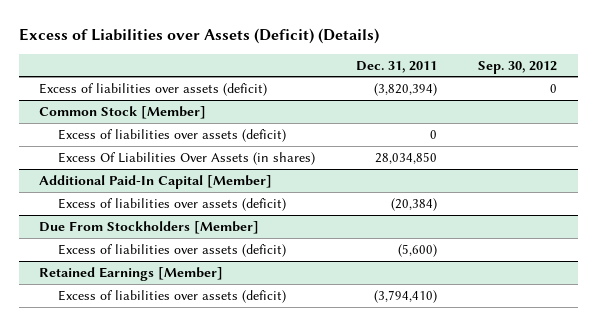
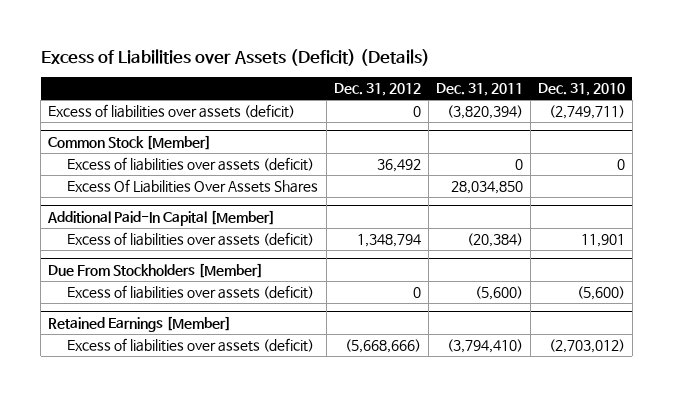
- | Dec. 31, 2011 | Sep. 30, 2012
+ | Dec. 31, 2012 | Dec. 31, 2011 | Dec. 31, 2010
@ Common Stock [Member]
- Excess Of Liabilities Over Assets (in shares) | 28,034,850 |
+ Excess Of Liabilities Over Assets Shares | | 28,034,850 |

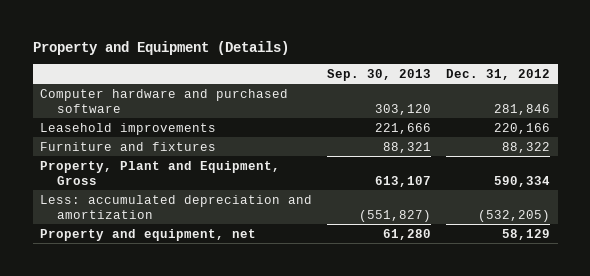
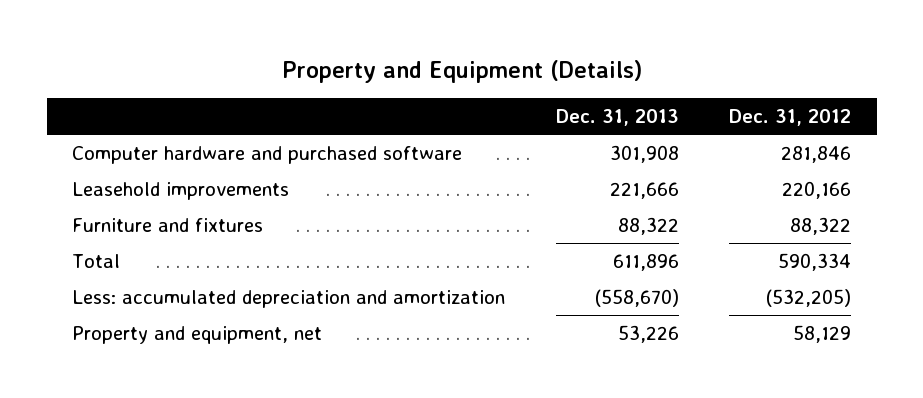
- | Sep. 30, 2013 | Dec. 31, 2012
+ | Dec. 31, 2013 | Dec. 31, 2012
- Property, Plant and Equipment, Gross | 613,107 | 590,334
+ Total | 611,896 | 590,334

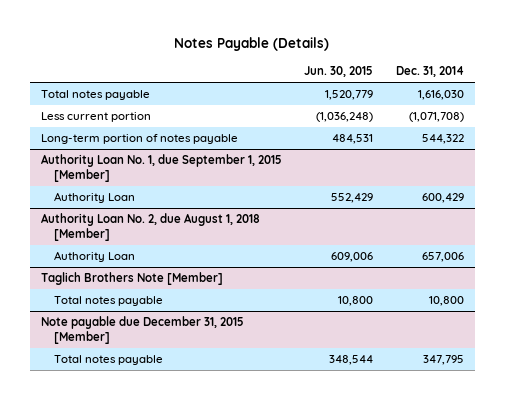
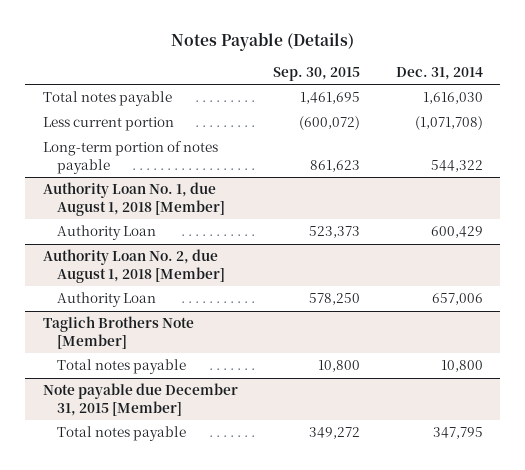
- | Jun. 30, 2015 | Dec. 31, 2014
+ | Sep. 30, 2015 | Dec. 31, 2014
- Authority Loan No. 1, due September 1, 2015 [Member]
+ Authority Loan No. 1, due August 1, 2018 [Member]

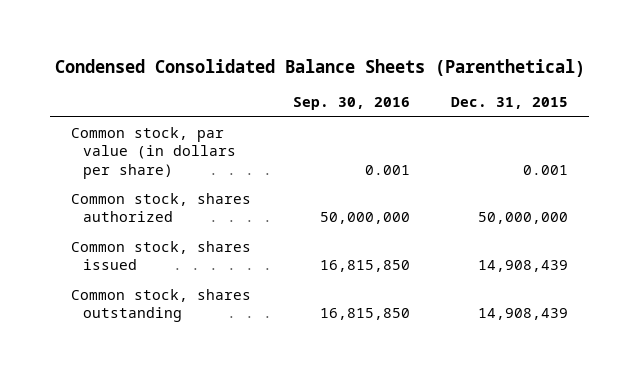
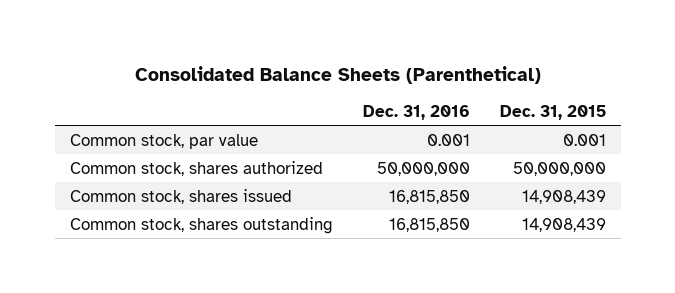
- Condensed Consolidated Balance Sheets (Parenthetical)
+ Consolidated Balance Sheets (Parenthetical)
- | Sep. 30, 2016 | Dec. 31, 2015
+ | Dec. 31, 2016 | Dec. 31, 2015
- Common stock, par value (in dollars per share) | 0.001 | 0.001
+ Common stock, par value | 0.001 | 0.001

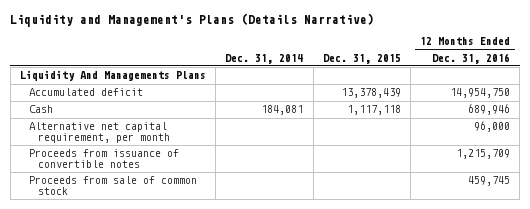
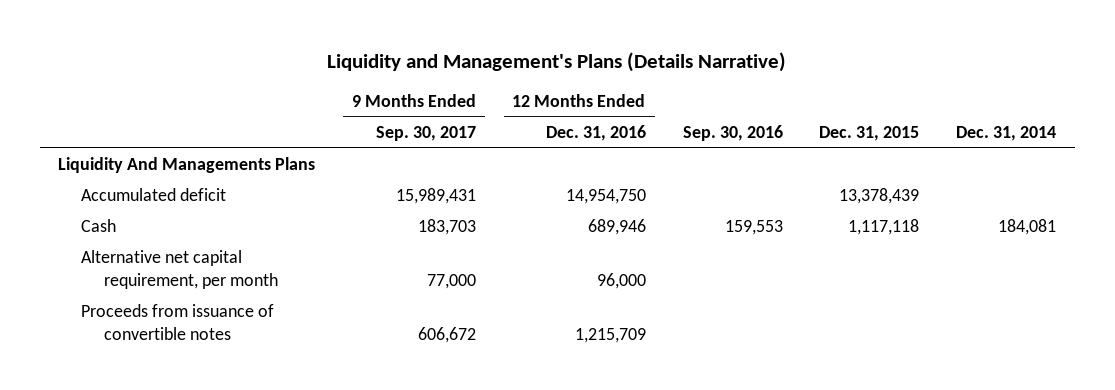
- | Dec. 31, 2014 | Dec. 31, 2015 | 12 Months Ended Dec. 31, 2016
+ | 9 Months Ended Sep. 30, 2017 | 12 Months Ended Dec. 31, 2016 | Sep. 30, 2016 | Dec. 31, 2015 | Dec. 31, 2014
- Proceeds from sale of common stock | | | 459,745

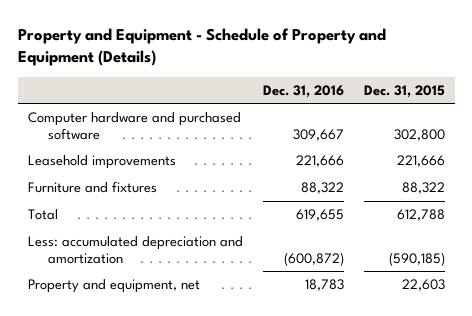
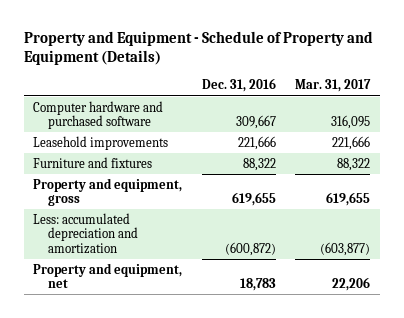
- | Dec. 31, 2016 | Dec. 31, 2015
+ | Dec. 31, 2016 | Mar. 31, 2017
- Total | 619,655 | 612,788
+ Property and equipment, gross | 619,655 | 619,655

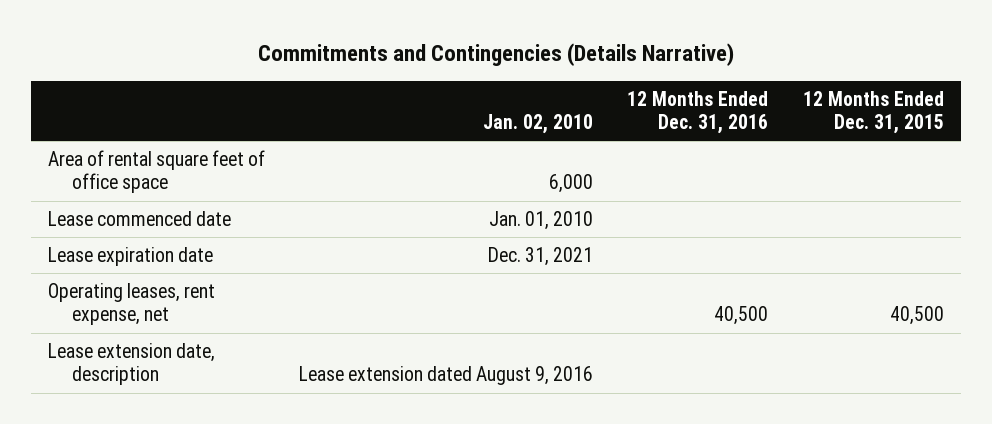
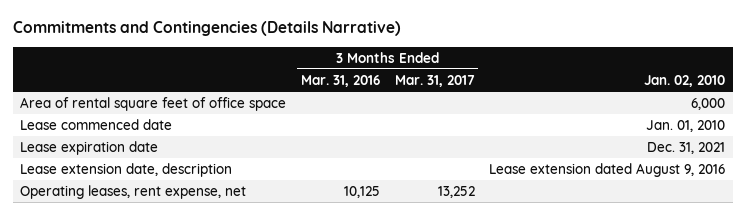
- | Jan. 02, 2010 | 12 Months Ended Dec. 31, 2016 | 12 Months Ended Dec. 31, 2015
+ | 3 Months Ended Mar. 31, 2016 | 3 Months Ended Mar. 31, 2017 | Jan. 02, 2010
moved down: Operating leases, rent expense, net | 10,125 | 13,252 |

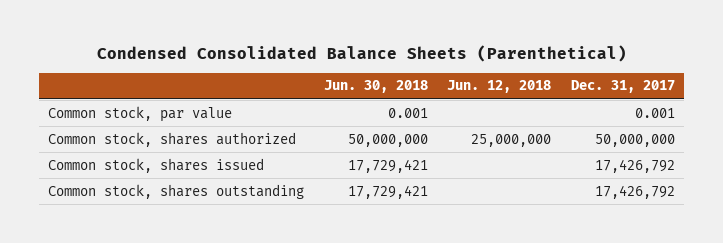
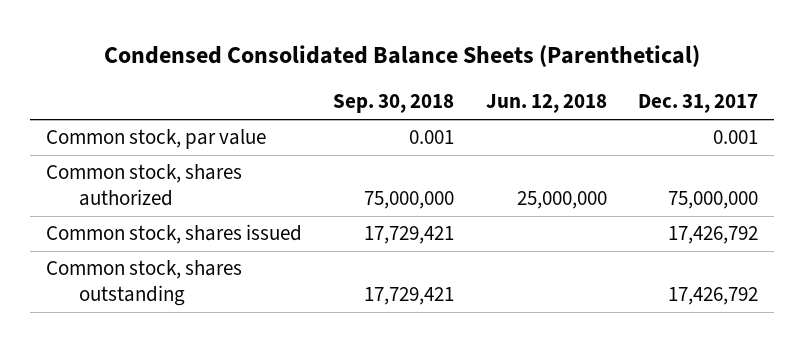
- | Jun. 30, 2018 | Jun. 12, 2018 | Dec. 31, 2017
+ | Sep. 30, 2018 | Jun. 12, 2018 | Dec. 31, 2017
- Common stock, shares authorized | 50,000,000 | 25,000,000 | 50,000,000
+ Common stock, shares authorized | 75,000,000 | 25,000,000 | 75,000,000

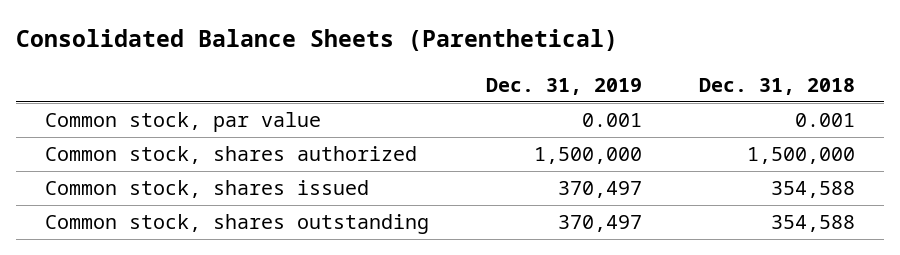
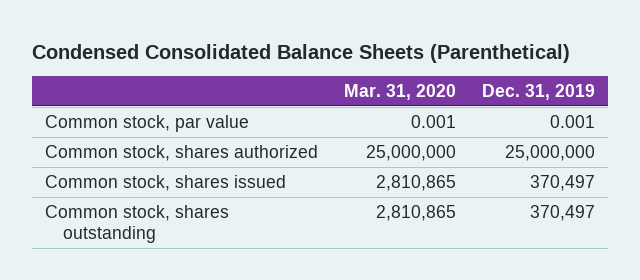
- Consolidated Balance Sheets (Parenthetical)
+ Condensed Consolidated Balance Sheets (Parenthetical)
- | Dec. 31, 2019 | Dec. 31, 2018
+ | Mar. 31, 2020 | Dec. 31, 2019
- Common stock, shares authorized | 1,500,000 | 1,500,000
+ Common stock, shares authorized | 25,000,000 | 25,000,000

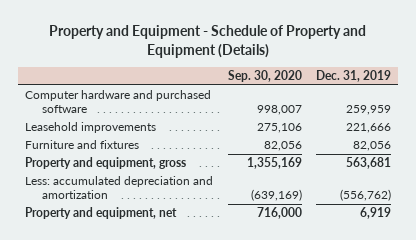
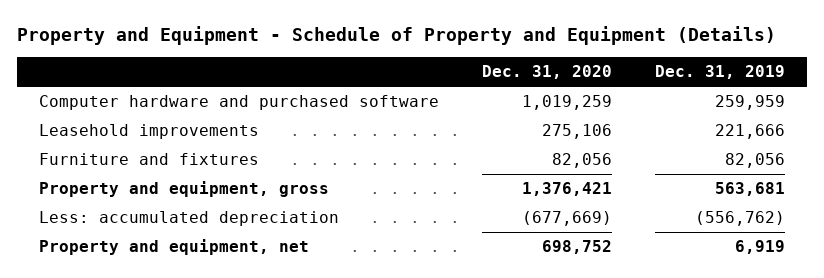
- | Sep. 30, 2020 | Dec. 31, 2019
+ | Dec. 31, 2020 | Dec. 31, 2019
- Less: accumulated depreciation and amortization | (639,169) | (556,762)
+ Less: accumulated depreciation | (677,669) | (556,762)

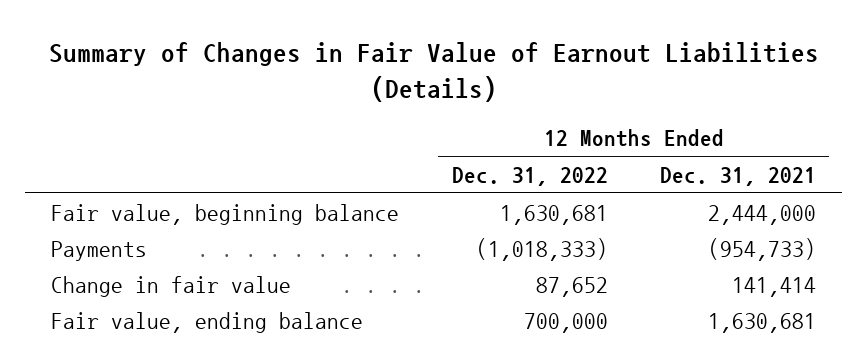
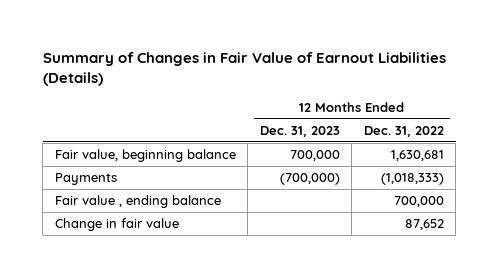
- | 12 Months Ended Dec. 31, 2022 | 12 Months Ended Dec. 31, 2021
+ | 12 Months Ended Dec. 31, 2023 | 12 Months Ended Dec. 31, 2022
+ Fair value , ending balance | | 700,000
- Fair value, ending balance | 700,000 | 1,630,681

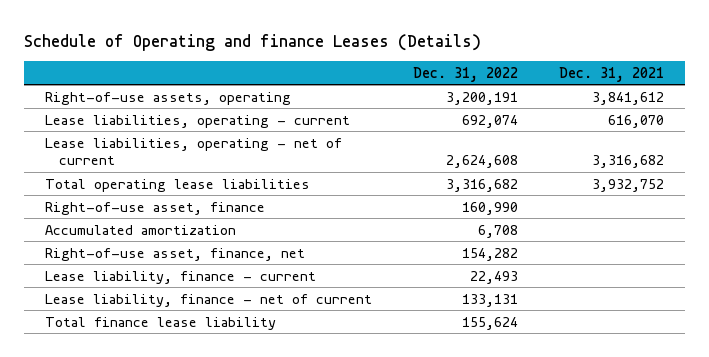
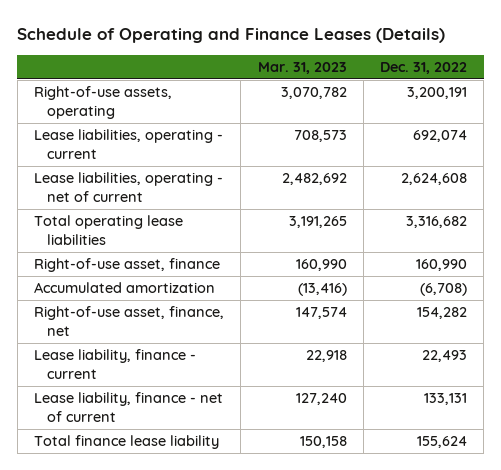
- Schedule of Operating and finance Leases (Details)
+ Schedule of Operating and Finance Leases (Details)
- | Dec. 31, 2022 | Dec. 31, 2021
+ | Mar. 31, 2023 | Dec. 31, 2022
- Accumulated amortization | 6,708 |
+ Accumulated amortization | (13,416) | (6,708)

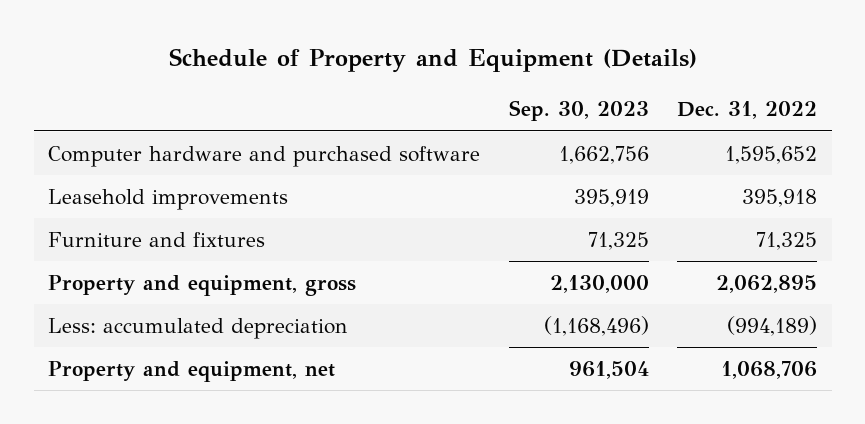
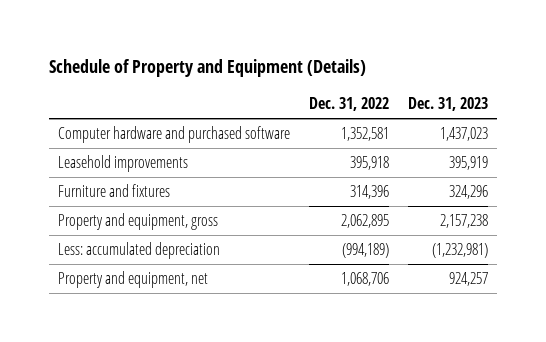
- | Sep. 30, 2023 | Dec. 31, 2022
+ | Dec. 31, 2022 | Dec. 31, 2023
- Computer hardware and purchased software | 1,662,756 | 1,595,652
+ Computer hardware and purchased software | 1,352,581 | 1,437,023
- Furniture and fixtures | 71,325 | 71,325
+ Furniture and fixtures | 314,396 | 324,296

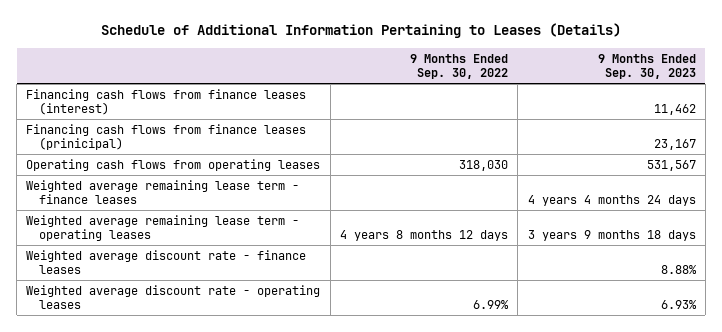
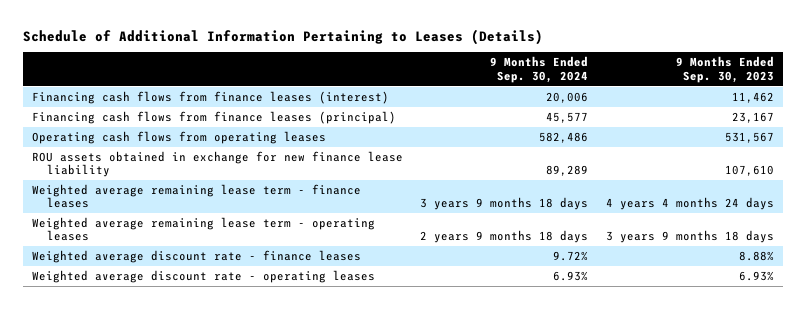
- | 9 Months Ended Sep. 30, 2022 | 9 Months Ended Sep. 30, 2023
+ | 9 Months Ended Sep. 30, 2024 | 9 Months Ended Sep. 30, 2023
- Financing cash flows from finance leases (prinicipal) | | 23,167
+ Financing cash flows from finance leases (principal) | 45,577 | 23,167
+ ROU assets obtained in exchange for new finance lease liability | 89,289 | 107,610

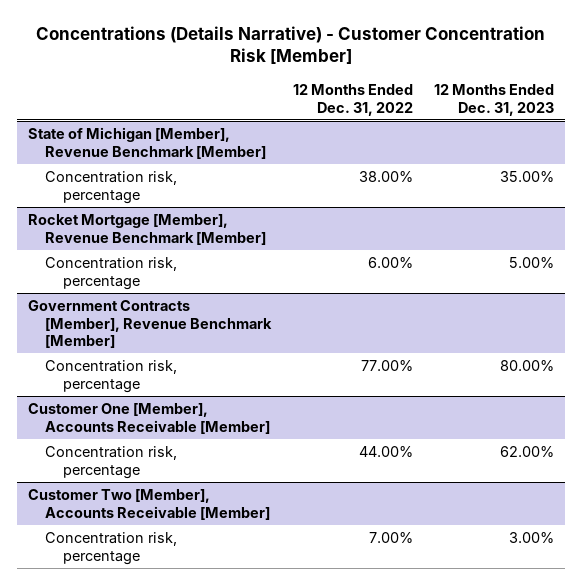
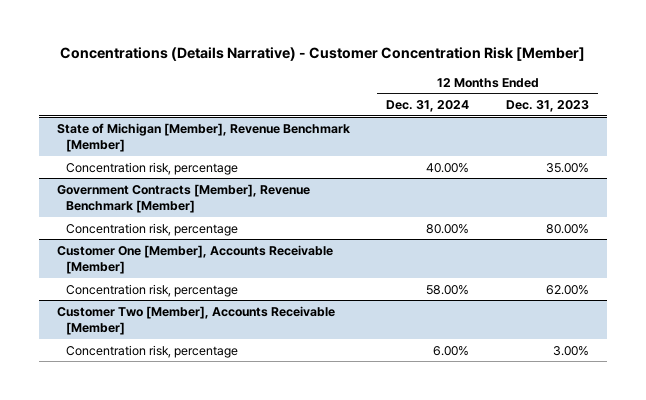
- | 12 Months Ended Dec. 31, 2022 | 12 Months Ended Dec. 31, 2023
+ | 12 Months Ended Dec. 31, 2024 | 12 Months Ended Dec. 31, 2023
- Rocket Mortgage [Member], Revenue Benchmark [Member]
- Concentration risk, percentage | 6.00% | 5.00%

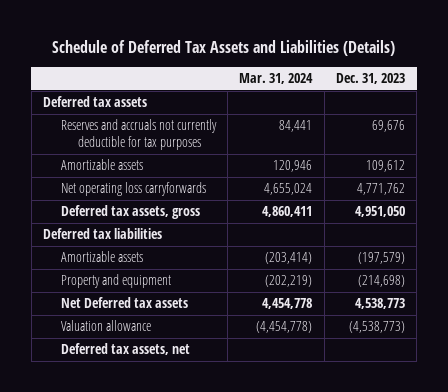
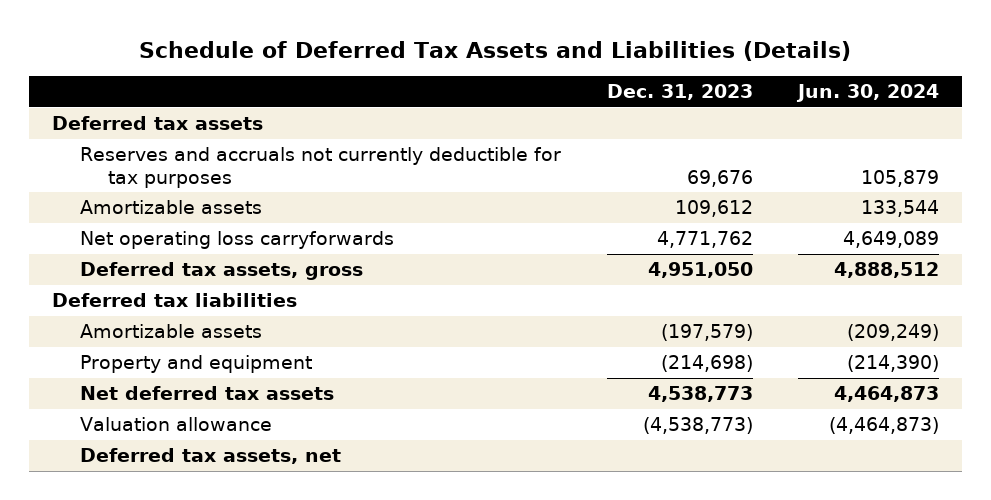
- | Mar. 31, 2024 | Dec. 31, 2023
+ | Dec. 31, 2023 | Jun. 30, 2024
- Net Deferred tax assets | 4,454,778 | 4,538,773
+ Net deferred tax assets | 4,538,773 | 4,464,873

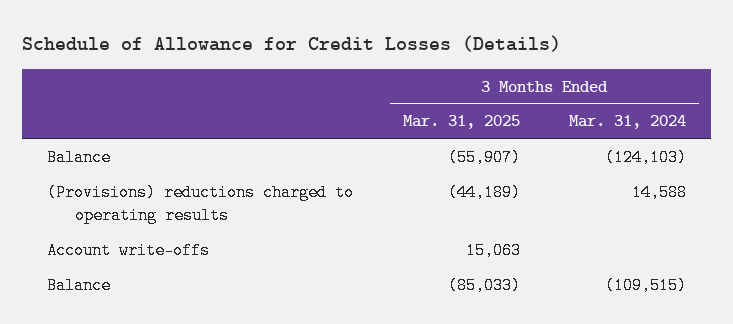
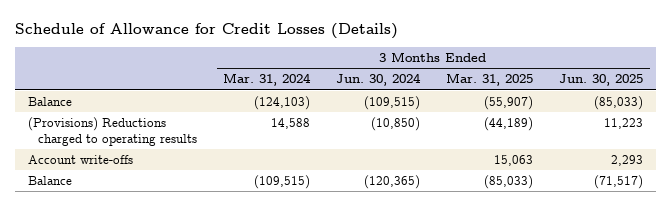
- | 3 Months Ended Mar. 31, 2025 | 3 Months Ended Mar. 31, 2024
+ | 3 Months Ended Mar. 31, 2024 | 3 Months Ended Jun. 30, 2024 | 3 Months Ended Mar. 31, 2025 | 3 Months Ended Jun. 30, 2025
- (Provisions) reductions charged to operating results | (44,189) | 14,588
+ (Provisions) Reductions charged to operating results | 14,588 | (10,850) | (44,189) | 11,223

